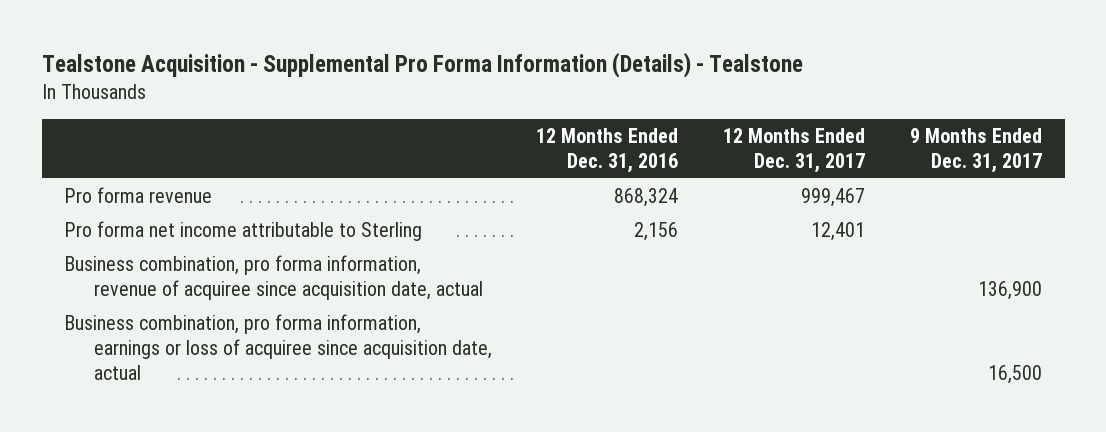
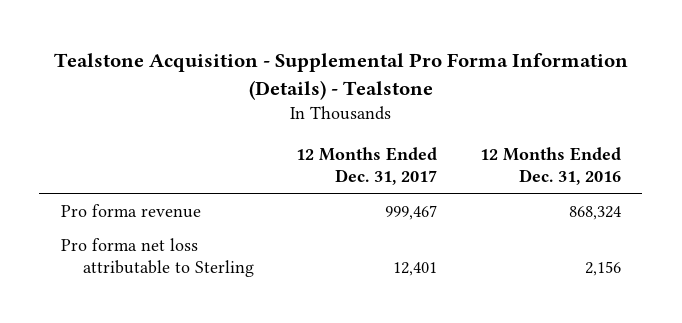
- | 12 Months Ended Dec. 31, 2016 | 12 Months Ended Dec. 31, 2017 | 9 Months Ended Dec. 31, 2017
+ | 12 Months Ended Dec. 31, 2017 | 12 Months Ended Dec. 31, 2016
- Pro forma net income attributable to Sterling | 2,156 | 12,401 |
- Business combination, pro forma information, revenue of acquiree since acquisition date, actual | | | 136,900
- Business combination, pro forma information, earnings or loss of acquiree since acquisition date, actual | | | 16,500
+ Pro forma net loss attributable to Sterling | 12,401 | 2,156

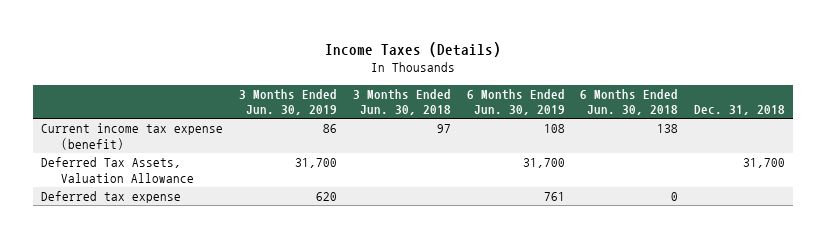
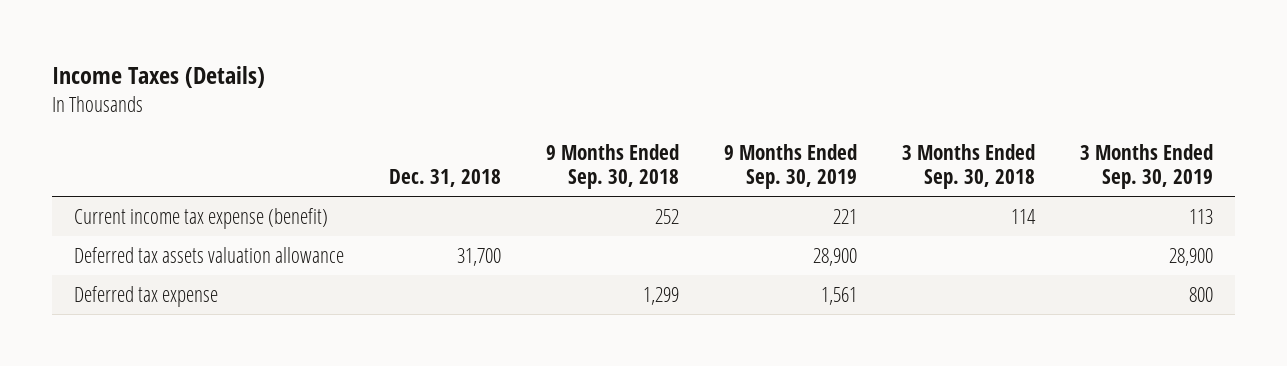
- | 3 Months Ended Jun. 30, 2019 | 3 Months Ended Jun. 30, 2018 | 6 Months Ended Jun. 30, 2019 | 6 Months Ended Jun. 30, 2018 | Dec. 31, 2018
+ | Dec. 31, 2018 | 9 Months Ended Sep. 30, 2018 | 9 Months Ended Sep. 30, 2019 | 3 Months Ended Sep. 30, 2018 | 3 Months Ended Sep. 30, 2019
- Deferred Tax Assets, Valuation Allowance | 31,700 | | 31,700 | | 31,700
+ Deferred tax assets valuation allowance | 31,700 | | 28,900 | | 28,900

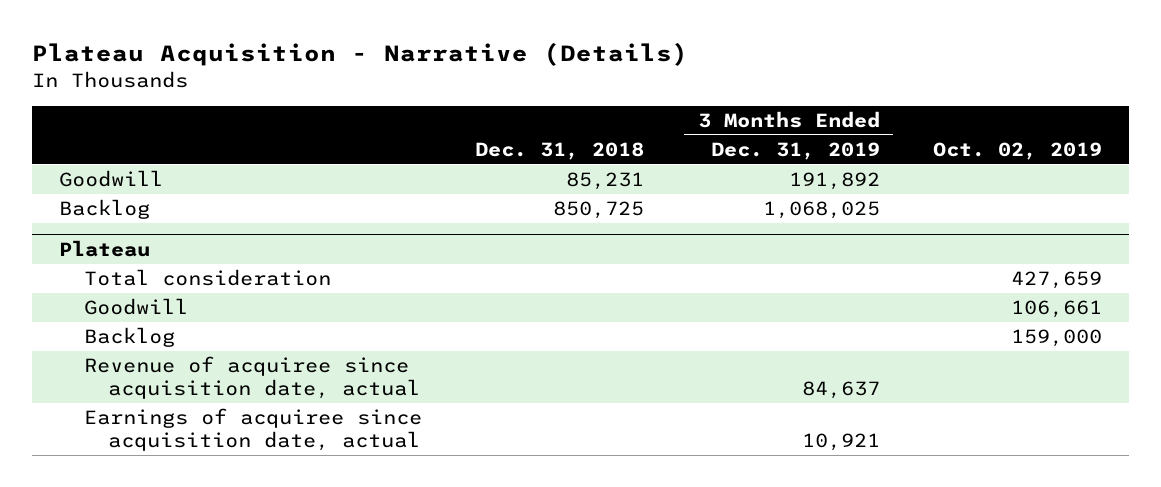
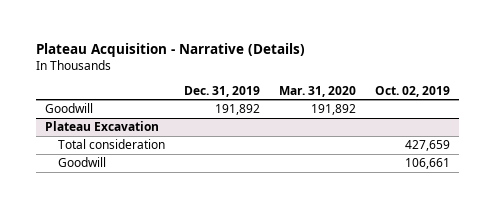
- | Dec. 31, 2018 | 3 Months Ended Dec. 31, 2019 | Oct. 02, 2019
+ | Dec. 31, 2019 | Mar. 31, 2020 | Oct. 02, 2019
- Backlog | 850,725 | 1,068,025 |
- Plateau
+ Plateau Excavation
- Backlog | | | 159,000
- Revenue of acquiree since acquisition date, actual | | 84,637 |
- Earnings of acquiree since acquisition date, actual | | 10,921 |

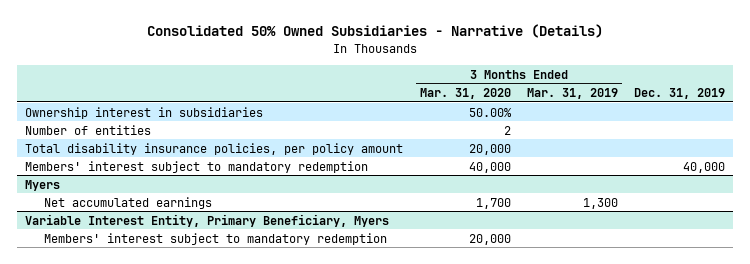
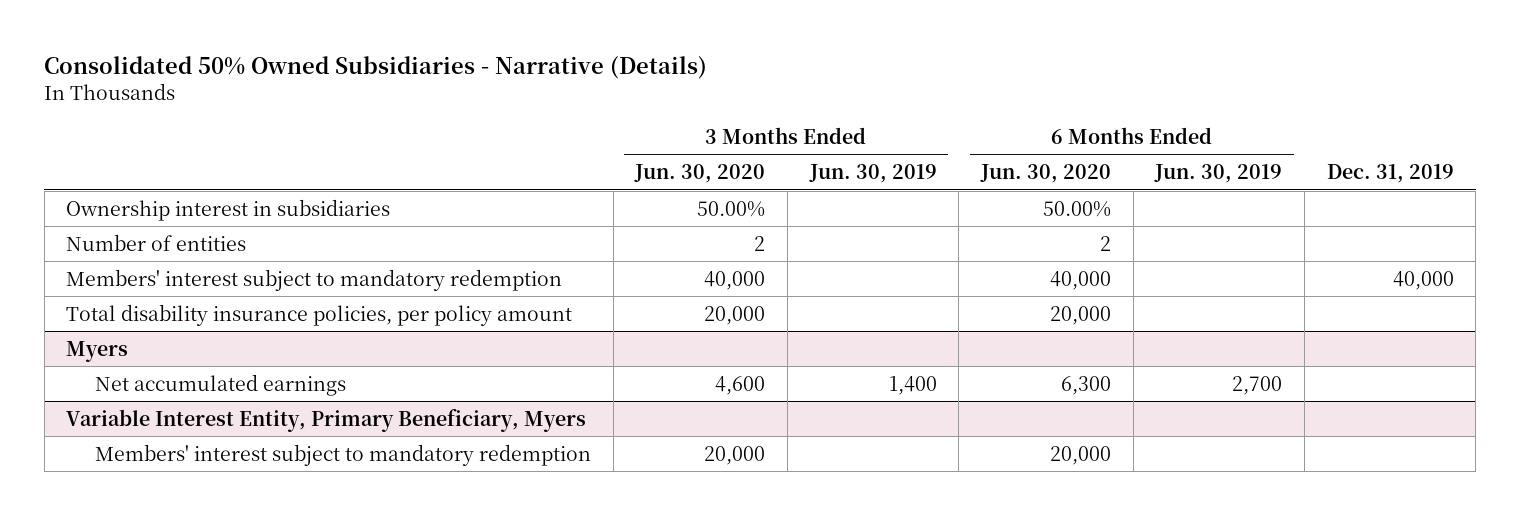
- | 3 Months Ended Mar. 31, 2020 | 3 Months Ended Mar. 31, 2019 | Dec. 31, 2019
+ | 3 Months Ended Jun. 30, 2020 | 3 Months Ended Jun. 30, 2019 | 6 Months Ended Jun. 30, 2020 | 6 Months Ended Jun. 30, 2019 | Dec. 31, 2019
moved down: Total disability insurance policies, per policy amount | 20,000 | | 20,000 | |

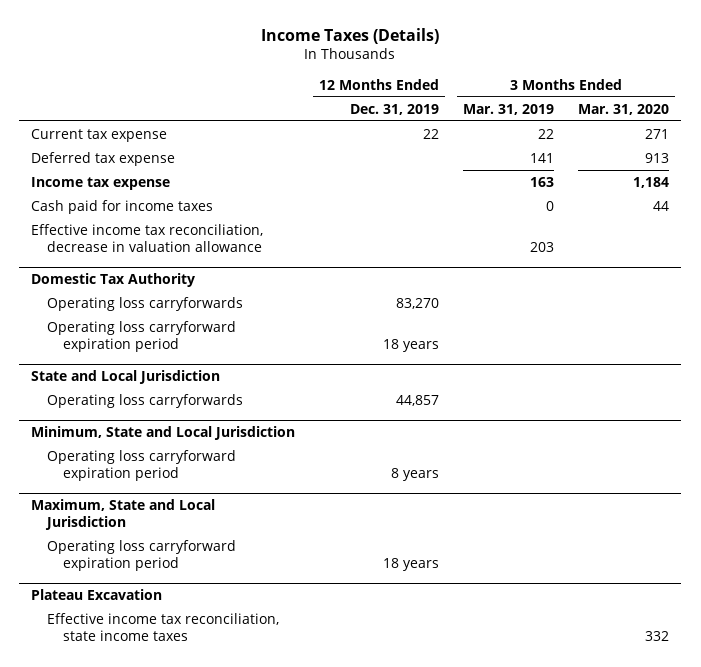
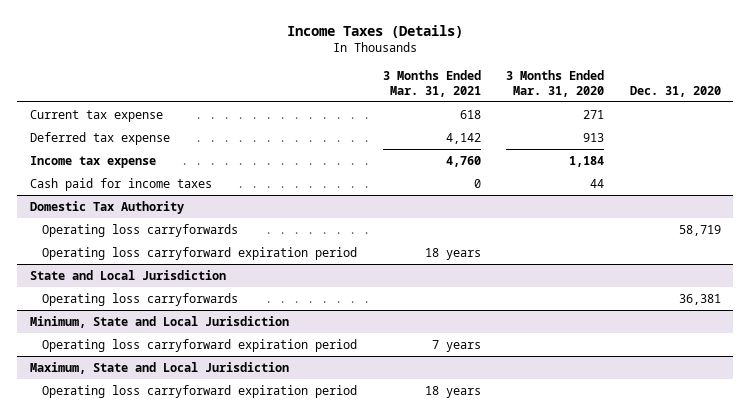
- | 12 Months Ended Dec. 31, 2019 | 3 Months Ended Mar. 31, 2019 | 3 Months Ended Mar. 31, 2020
+ | 3 Months Ended Mar. 31, 2021 | 3 Months Ended Mar. 31, 2020 | Dec. 31, 2020
- Effective income tax reconciliation, decrease in valuation allowance | | 203 |
- Plateau Excavation
- Effective income tax reconciliation, state income taxes | | | 332

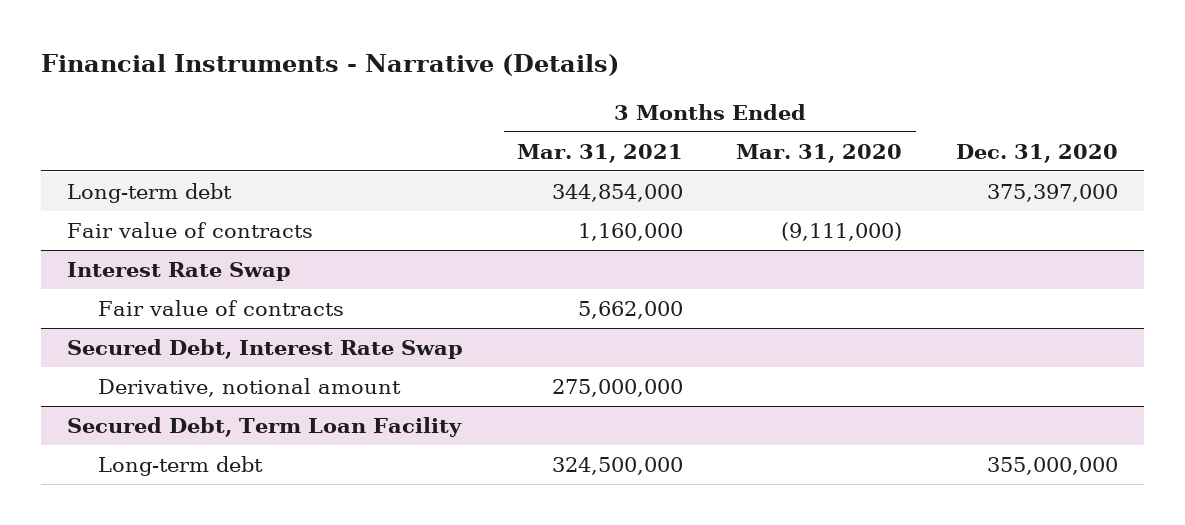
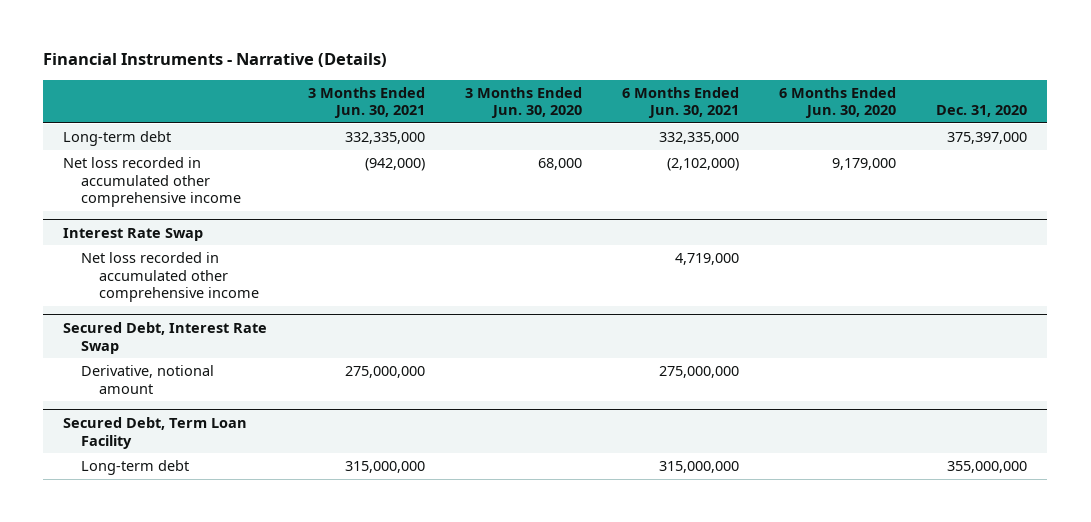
- | 3 Months Ended Mar. 31, 2021 | 3 Months Ended Mar. 31, 2020 | Dec. 31, 2020
+ | 3 Months Ended Jun. 30, 2021 | 3 Months Ended Jun. 30, 2020 | 6 Months Ended Jun. 30, 2021 | 6 Months Ended Jun. 30, 2020 | Dec. 31, 2020
- Fair value of contracts | 1,160,000 | (9,111,000) |
+ Net loss recorded in accumulated other comprehensive income | (942,000) | 68,000 | (2,102,000) | 9,179,000 |
@ Interest Rate Swap
- Fair value of contracts | 5,662,000 | |
+ Net loss recorded in accumulated other comprehensive income | | | 4,719,000 | |

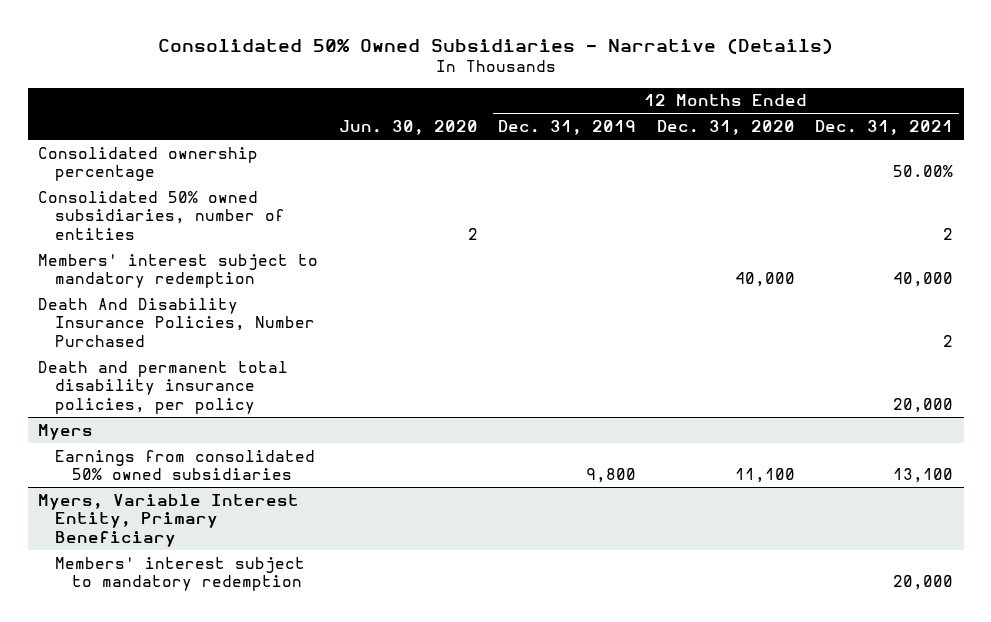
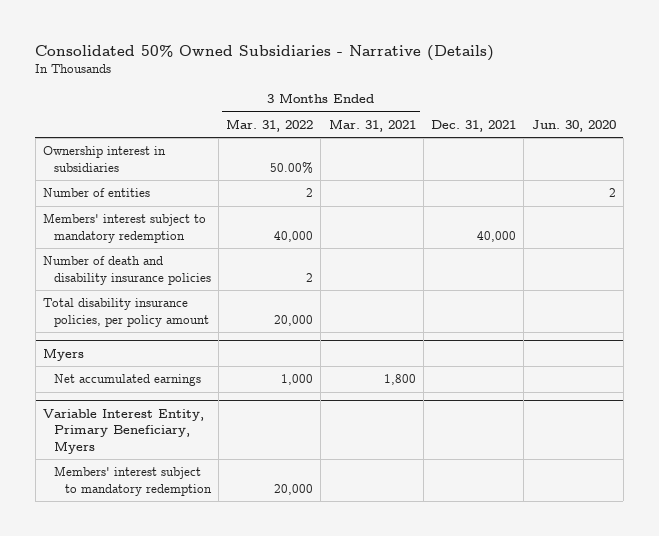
- | Jun. 30, 2020 | 12 Months Ended Dec. 31, 2019 | 12 Months Ended Dec. 31, 2020 | 12 Months Ended Dec. 31, 2021
+ | 3 Months Ended Mar. 31, 2022 | 3 Months Ended Mar. 31, 2021 | Dec. 31, 2021 | Jun. 30, 2020
- Consolidated ownership percentage | | | | 50.00%
- Consolidated 50% owned subsidiaries, number of entities | 2 | | | 2
+ Ownership interest in subsidiaries | 50.00% | | |
+ Number of entities | 2 | | | 2
- Death And Disability Insurance Policies, Number Purchased | | | | 2
- Death and permanent total disability insurance policies, per policy | | | | 20,000
+ Number of death and disability insurance policies | 2 | | |
+ Total disability insurance policies, per policy amount | 20,000 | | |
@ Myers
- Earnings from consolidated 50% owned subsidiaries | | 9,800 | 11,100 | 13,100
- Myers, Variable Interest Entity, Primary Beneficiary
@ Myers
+ Net accumulated earnings | 1,000 | 1,800 | |
+ Variable Interest Entity, Primary Beneficiary, Myers

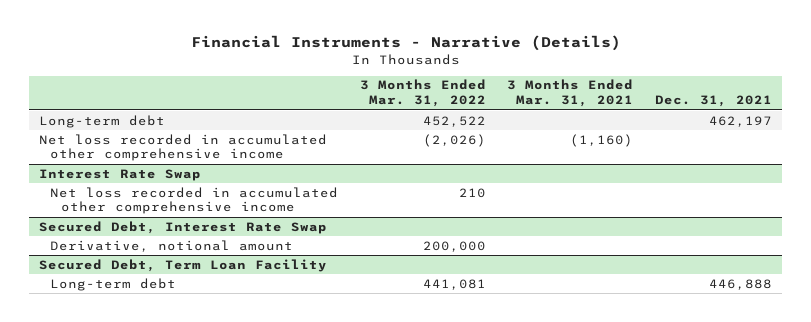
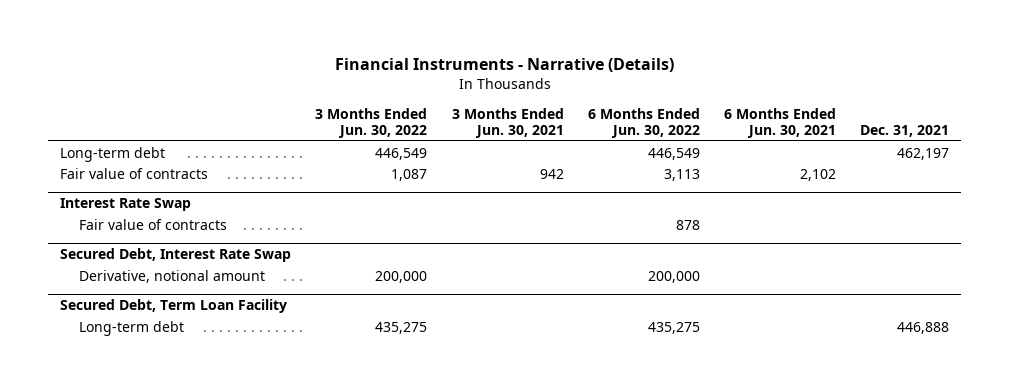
- | 3 Months Ended Mar. 31, 2022 | 3 Months Ended Mar. 31, 2021 | Dec. 31, 2021
+ | 3 Months Ended Jun. 30, 2022 | 3 Months Ended Jun. 30, 2021 | 6 Months Ended Jun. 30, 2022 | 6 Months Ended Jun. 30, 2021 | Dec. 31, 2021
- Net loss recorded in accumulated other comprehensive income | (2,026) | (1,160) |
+ Fair value of contracts | 1,087 | 942 | 3,113 | 2,102 |
@ Interest Rate Swap
- Net loss recorded in accumulated other comprehensive income | 210 | |
+ Fair value of contracts | | | 878 | |

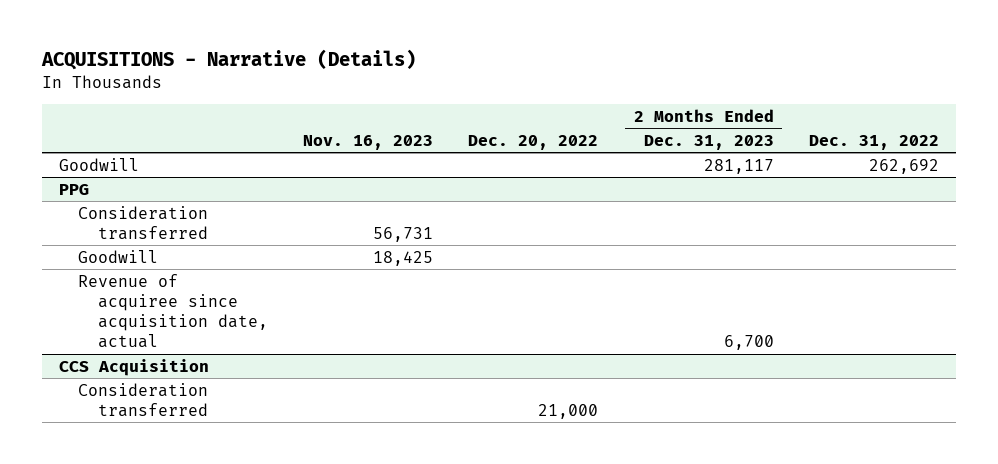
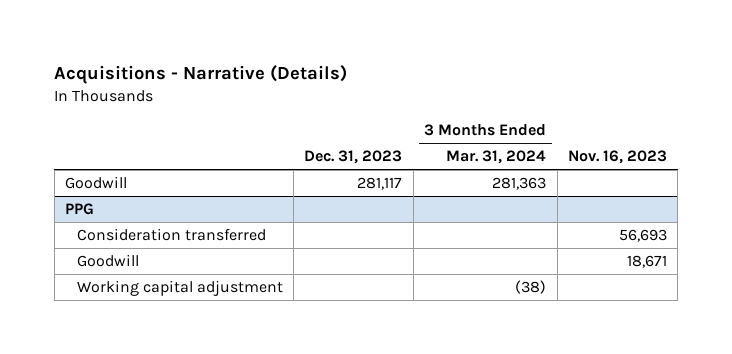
- ACQUISITIONS - Narrative (Details)
+ Acquisitions - Narrative (Details)
- | Nov. 16, 2023 | Dec. 20, 2022 | 2 Months Ended Dec. 31, 2023 | Dec. 31, 2022
+ | Dec. 31, 2023 | 3 Months Ended Mar. 31, 2024 | Nov. 16, 2023
@ PPG
- Consideration transferred | 56,731 | | |
- Goodwill | 18,425 | | |
- Revenue of acquiree since acquisition date, actual | | | 6,700 |
- CCS Acquisition
- Consideration transferred | | 21,000 | |
@ PPG
+ Consideration transferred | | | 56,693
+ Goodwill | | | 18,671
+ Working capital adjustment | | (38) |

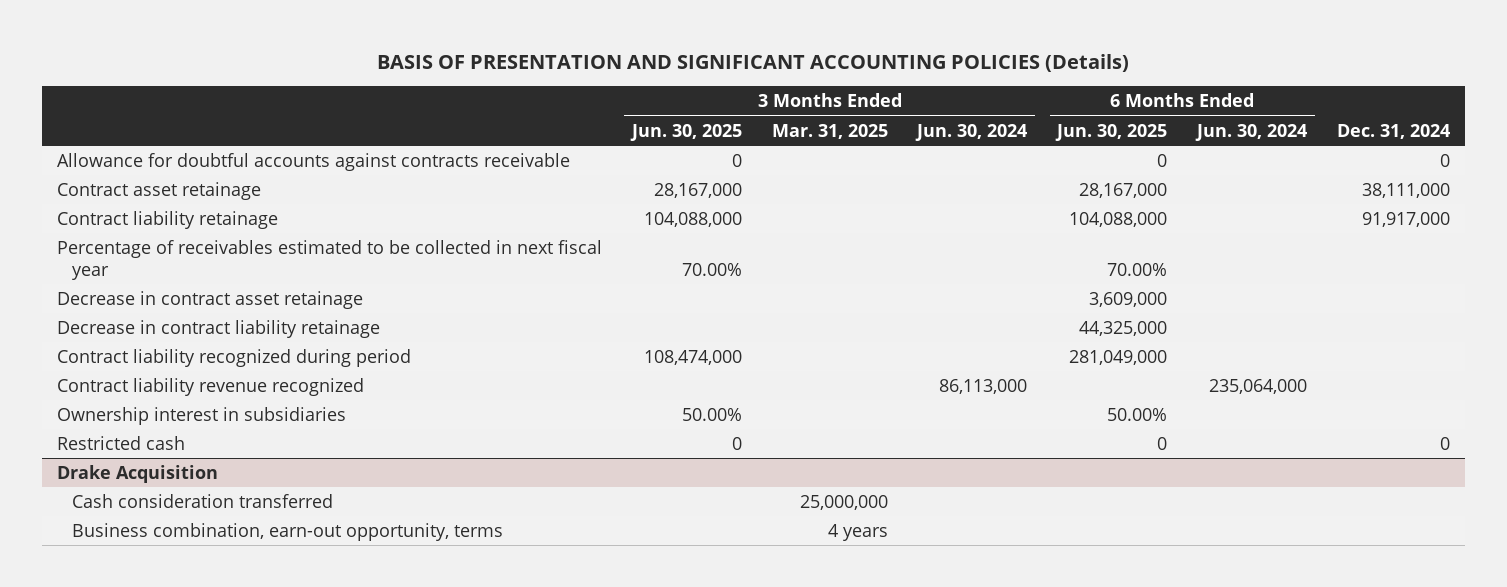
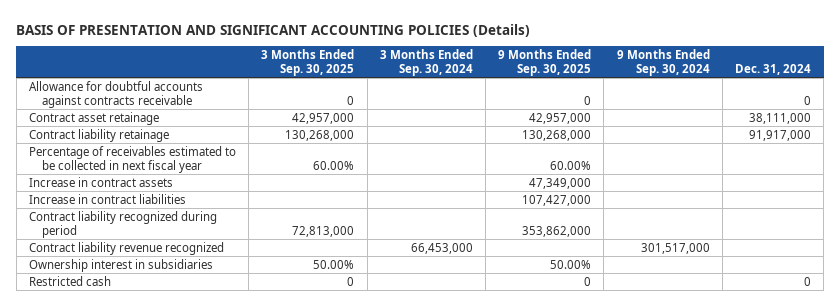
- | 3 Months Ended Jun. 30, 2025 | 3 Months Ended Mar. 31, 2025 | 3 Months Ended Jun. 30, 2024 | 6 Months Ended Jun. 30, 2025 | 6 Months Ended Jun. 30, 2024 | Dec. 31, 2024
+ | 3 Months Ended Sep. 30, 2025 | 3 Months Ended Sep. 30, 2024 | 9 Months Ended Sep. 30, 2025 | 9 Months Ended Sep. 30, 2024 | Dec. 31, 2024
- Decrease in contract asset retainage | | | | 3,609,000 | |
- Decrease in contract liability retainage | | | | 44,325,000 | |
+ Increase in contract assets | | | 47,349,000 | |
+ Increase in contract liabilities | | | 107,427,000 | |
- Drake Acquisition
- Cash consideration transferred | | 25,000,000 | | | |
- Business combination, earn-out opportunity, terms | | 4 years | | | |

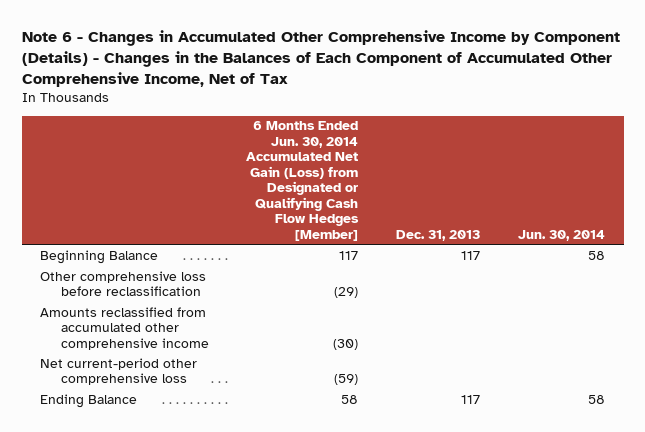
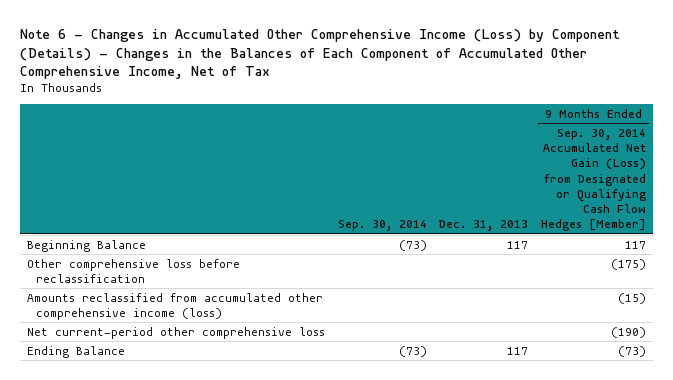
- Note 6 - Changes in Accumulated Other Comprehensive Income by Component (Details) - Changes in the Balances of Each Component of Accumulated Other Comprehensive Income, Net of Tax
+ Note 6 - Changes in Accumulated Other Comprehensive Income (Loss) by Component (Details) - Changes in the Balances of Each Component of Accumulated Other Comprehensive Income, Net of Tax
- | 6 Months Ended Jun. 30, 2014 Accumulated Net Gain (Loss) from Designated or Qualifying Cash Flow Hedges [Member] | Dec. 31, 2013 | Jun. 30, 2014
+ | Sep. 30, 2014 | Dec. 31, 2013 | 9 Months Ended Sep. 30, 2014 Accumulated Net Gain (Loss) from Designated or Qualifying Cash Flow Hedges [Member]
- Amounts reclassified from accumulated other comprehensive income | (30) | |
+ Amounts reclassified from accumulated other comprehensive income (loss) | | | (15)

